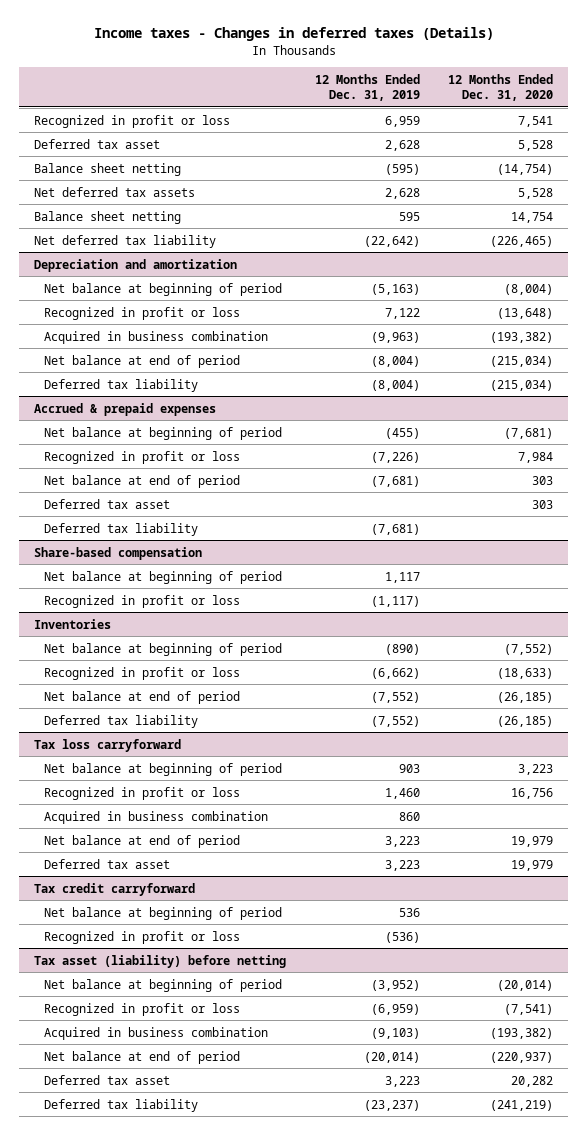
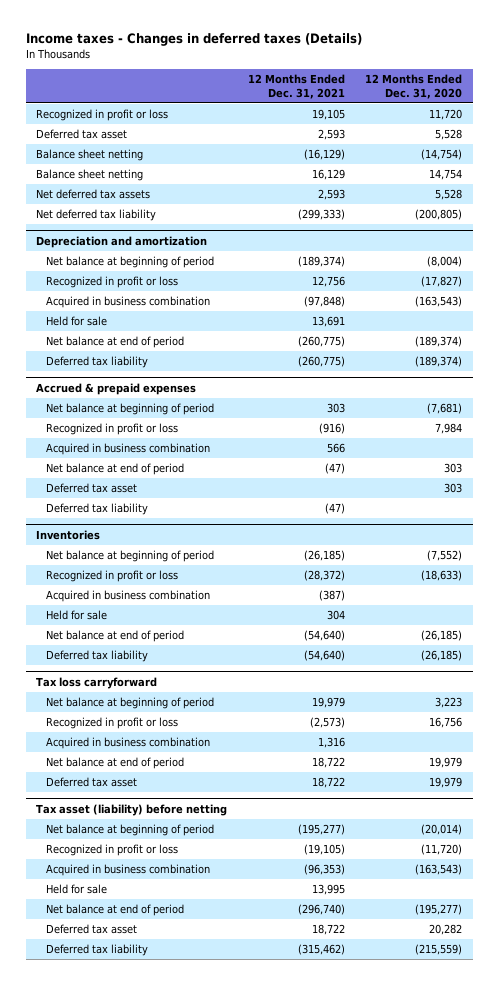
- | 12 Months Ended Dec. 31, 2019 | 12 Months Ended Dec. 31, 2020
+ | 12 Months Ended Dec. 31, 2021 | 12 Months Ended Dec. 31, 2020
- Recognized in profit or loss | 6,959 | 7,541
+ Recognized in profit or loss | 19,105 | 11,720
- Net deferred tax liability | (22,642) | (226,465)
moved down: Net deferred tax assets | 2,593 | 5,528
+ Net deferred tax liability | (299,333) | (200,805)
@ Depreciation and amortization
- Recognized in profit or loss | 7,122 | (13,648)
- Acquired in business combination | (9,963) | (193,382)
- Net balance at end of period | (8,004) | (215,034)
- Deferred tax liability | (8,004) | (215,034)
+ Recognized in profit or loss | 12,756 | (17,827)
+ Acquired in business combination | (97,848) | (163,543)
+ Held for sale | 13,691 |
+ Net balance at end of period | (260,775) | (189,374)
+ Deferred tax liability | (260,775) | (189,374)
@ Accrued & prepaid expenses
+ Acquired in business combination | 566 |
- Share-based compensation
- Net balance at beginning of period | 1,117 |
- Recognized in profit or loss | (1,117) |
@ Inventories
+ Acquired in business combination | (387) |
+ Held for sale | 304 |
- Tax credit carryforward
- Net balance at beginning of period | 536 |
- Recognized in profit or loss | (536) |
@ Tax asset (liability) before netting
- Recognized in profit or loss | (6,959) | (7,541)
- Acquired in business combination | (9,103) | (193,382)
- Net balance at end of period | (20,014) | (220,937)
+ Recognized in profit or loss | (19,105) | (11,720)
+ Acquired in business combination | (96,353) | (163,543)
+ Held for sale | 13,995 |
+ Net balance at end of period | (296,740) | (195,277)
- Deferred tax liability | (23,237) | (241,219)
+ Deferred tax liability | (315,462) | (215,559)

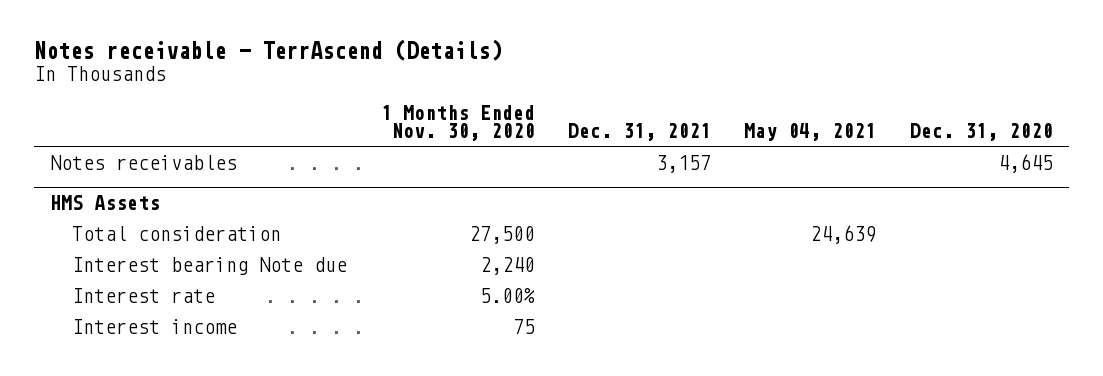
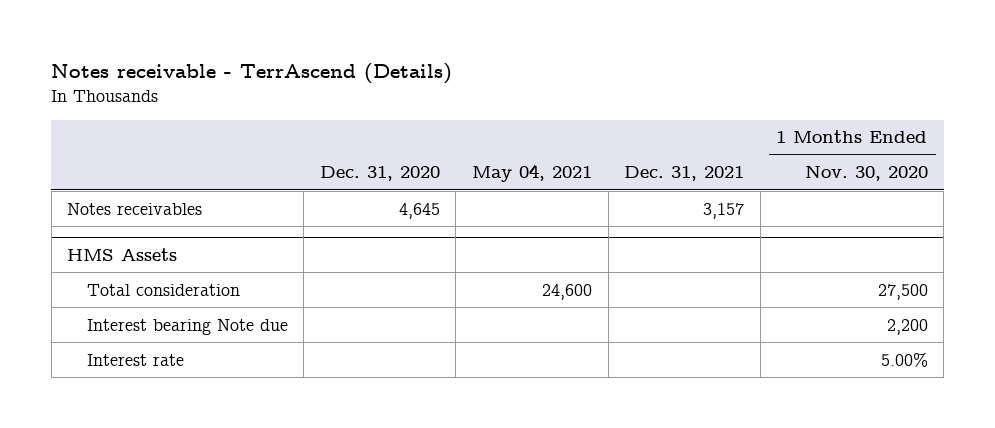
- | 1 Months Ended Nov. 30, 2020 | Dec. 31, 2021 | May 04, 2021 | Dec. 31, 2020
+ | Dec. 31, 2020 | May 04, 2021 | Dec. 31, 2021 | 1 Months Ended Nov. 30, 2020
@ HMS Assets
- Total consideration | 27,500 | | 24,639 |
- Interest bearing Note due | 2,240 | | |
+ Total consideration | | 24,600 | | 27,500
+ Interest bearing Note due | | | | 2,200
- Interest income | 75 | | |

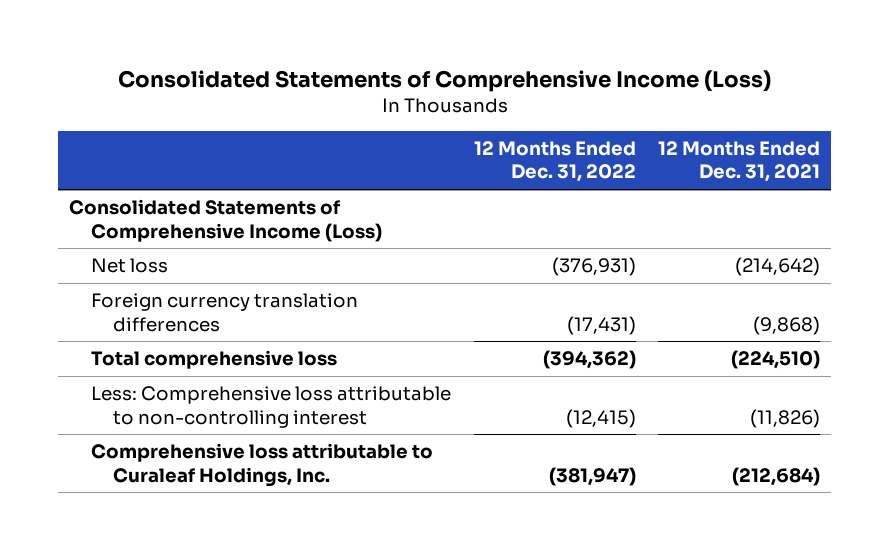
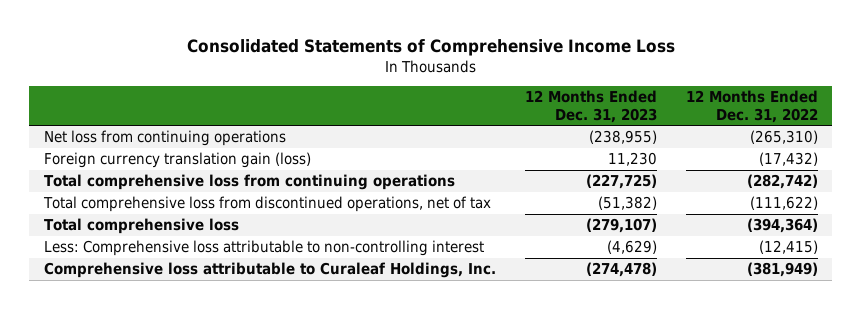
- Consolidated Statements of Comprehensive Income (Loss)
+ Consolidated Statements of Comprehensive Income Loss
- | 12 Months Ended Dec. 31, 2022 | 12 Months Ended Dec. 31, 2021
+ | 12 Months Ended Dec. 31, 2023 | 12 Months Ended Dec. 31, 2022
- Consolidated Statements of Comprehensive Income (Loss)
- Net loss | (376,931) | (214,642)
- Foreign currency translation differences | (17,431) | (9,868)
- Total comprehensive loss | (394,362) | (224,510)
+ Net loss from continuing operations | (238,955) | (265,310)
+ Foreign currency translation gain (loss) | 11,230 | (17,432)
+ Total comprehensive loss from continuing operations | (227,725) | (282,742)
+ Total comprehensive loss from discontinued operations, net of tax | (51,382) | (111,622)
+ Total comprehensive loss | (279,107) | (394,364)
- Comprehensive loss attributable to Curaleaf Holdings, Inc. | (381,947) | (212,684)
+ Comprehensive loss attributable to Curaleaf Holdings, Inc. | (274,478) | (381,949)

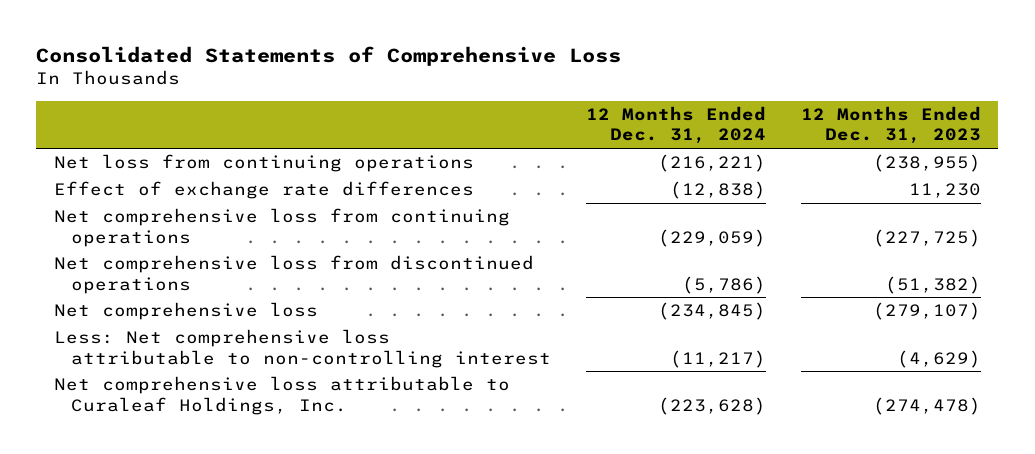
- Consolidated Statements of Comprehensive Income Loss
+ Consolidated Statements of Comprehensive Loss
- | 12 Months Ended Dec. 31, 2023 | 12 Months Ended Dec. 31, 2022
+ | 12 Months Ended Dec. 31, 2024 | 12 Months Ended Dec. 31, 2023
- Foreign currency translation gain (loss) | 11,230 | (17,432)
- Total comprehensive loss from continuing operations | (227,725) | (282,742)
- Total comprehensive loss from discontinued operations, net of tax | (51,382) | (111,622)
- Total comprehensive loss | (279,107) | (394,364)
- Less: Comprehensive loss attributable to non-controlling interest | (4,629) | (12,415)
- Comprehensive loss attributable to Curaleaf Holdings, Inc. | (274,478) | (381,949)
+ Effect of exchange rate differences | (12,838) | 11,230
+ Net comprehensive loss from continuing operations | (229,059) | (227,725)
+ Net comprehensive loss from discontinued operations | (5,786) | (51,382)
+ Net comprehensive loss | (234,845) | (279,107)
+ Less: Net comprehensive loss attributable to non-controlling interest | (11,217) | (4,629)
+ Net comprehensive loss attributable to Curaleaf Holdings, Inc. | (223,628) | (274,478)

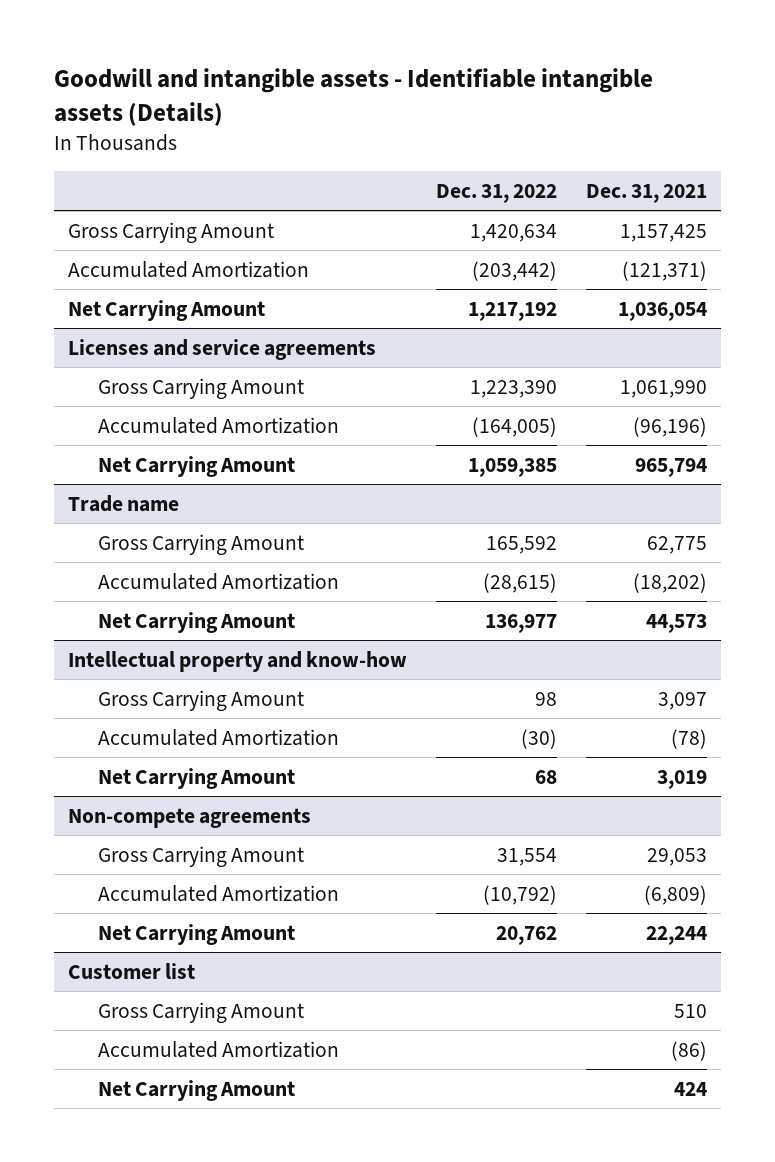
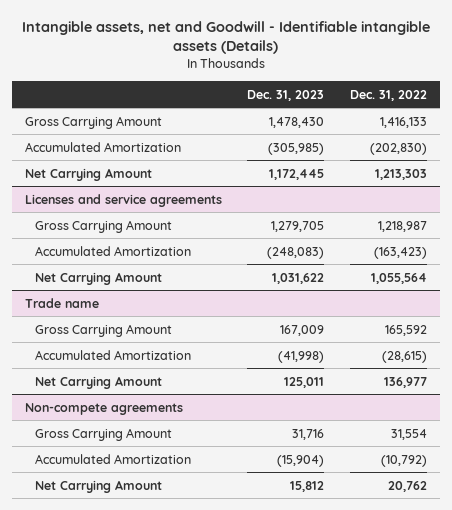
- Goodwill and intangible assets - Identifiable intangible assets (Details)
+ Intangible assets, net and Goodwill - Identifiable intangible assets (Details)
- | Dec. 31, 2022 | Dec. 31, 2021
+ | Dec. 31, 2023 | Dec. 31, 2022
- Gross Carrying Amount | 1,420,634 | 1,157,425
- Accumulated Amortization | (203,442) | (121,371)
- Net Carrying Amount | 1,217,192 | 1,036,054
+ Gross Carrying Amount | 1,478,430 | 1,416,133
+ Accumulated Amortization | (305,985) | (202,830)
+ Net Carrying Amount | 1,172,445 | 1,213,303
@ Licenses and service agreements
- Gross Carrying Amount | 1,223,390 | 1,061,990
- Accumulated Amortization | (164,005) | (96,196)
- Net Carrying Amount | 1,059,385 | 965,794
+ Gross Carrying Amount | 1,279,705 | 1,218,987
+ Accumulated Amortization | (248,083) | (163,423)
+ Net Carrying Amount | 1,031,622 | 1,055,564
- Intellectual property and know-how
- Gross Carrying Amount | 98 | 3,097
- Accumulated Amortization | (30) | (78)
- Net Carrying Amount | 68 | 3,019
- Customer list
- Gross Carrying Amount | | 510
- Accumulated Amortization | | (86)
- Net Carrying Amount | | 424

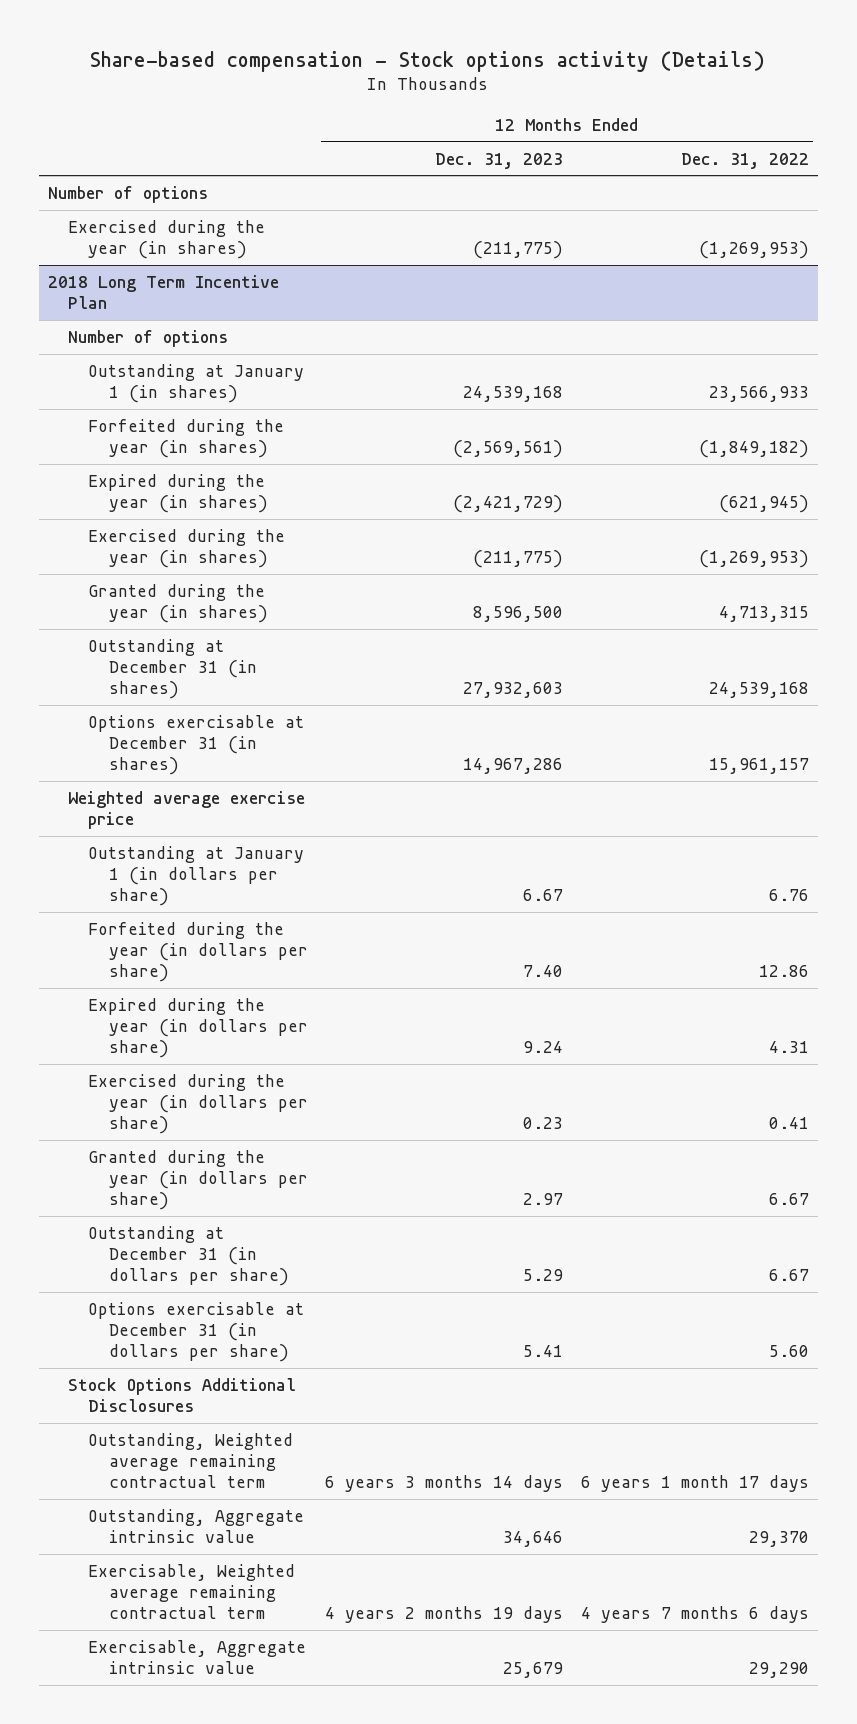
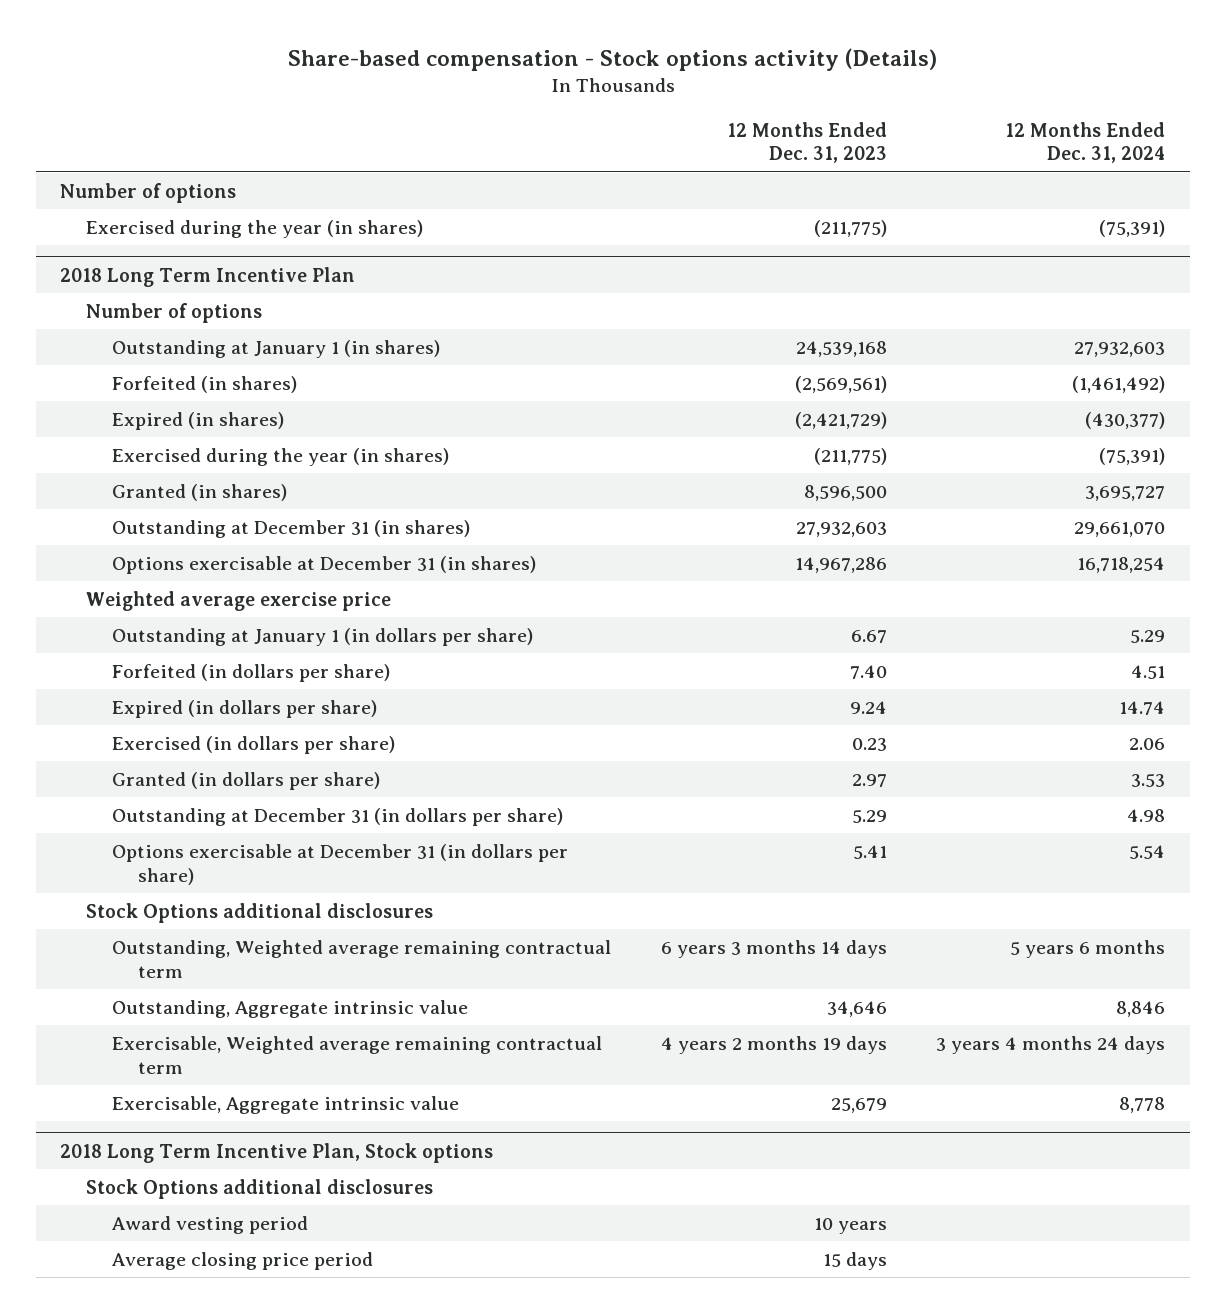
- | 12 Months Ended Dec. 31, 2023 | 12 Months Ended Dec. 31, 2022
+ | 12 Months Ended Dec. 31, 2023 | 12 Months Ended Dec. 31, 2024
@ 2018 Long Term Incentive Plan
- Forfeited during the year (in shares) | (2,569,561) | (1,849,182)
- Expired during the year (in shares) | (2,421,729) | (621,945)
+ Forfeited (in shares) | (2,569,561) | (1,461,492)
+ Expired (in shares) | (2,421,729) | (430,377)
- Granted during the year (in shares) | 8,596,500 | 4,713,315
+ Granted (in shares) | 8,596,500 | 3,695,727
- Forfeited during the year (in dollars per share) | 7.40 | 12.86
- Expired during the year (in dollars per share) | 9.24 | 4.31
- Exercised during the year (in dollars per share) | 0.23 | 0.41
- Granted during the year (in dollars per share) | 2.97 | 6.67
+ Forfeited (in dollars per share) | 7.40 | 4.51
+ Expired (in dollars per share) | 9.24 | 14.74
+ Exercised (in dollars per share) | 0.23 | 2.06
+ Granted (in dollars per share) | 2.97 | 3.53
- Stock Options Additional Disclosures
+ Stock Options additional disclosures
+ 2018 Long Term Incentive Plan, Stock options
+ Stock Options additional disclosures
+ Award vesting period | 10 years |
+ Average closing price period | 15 days |

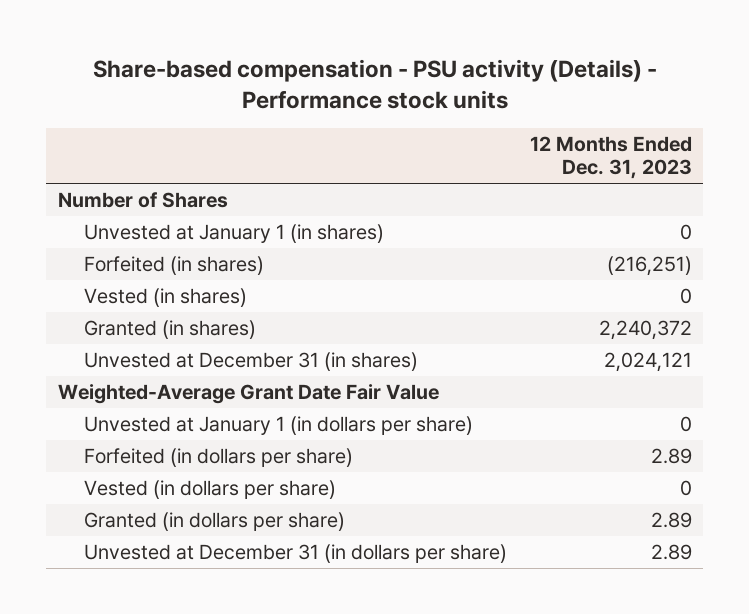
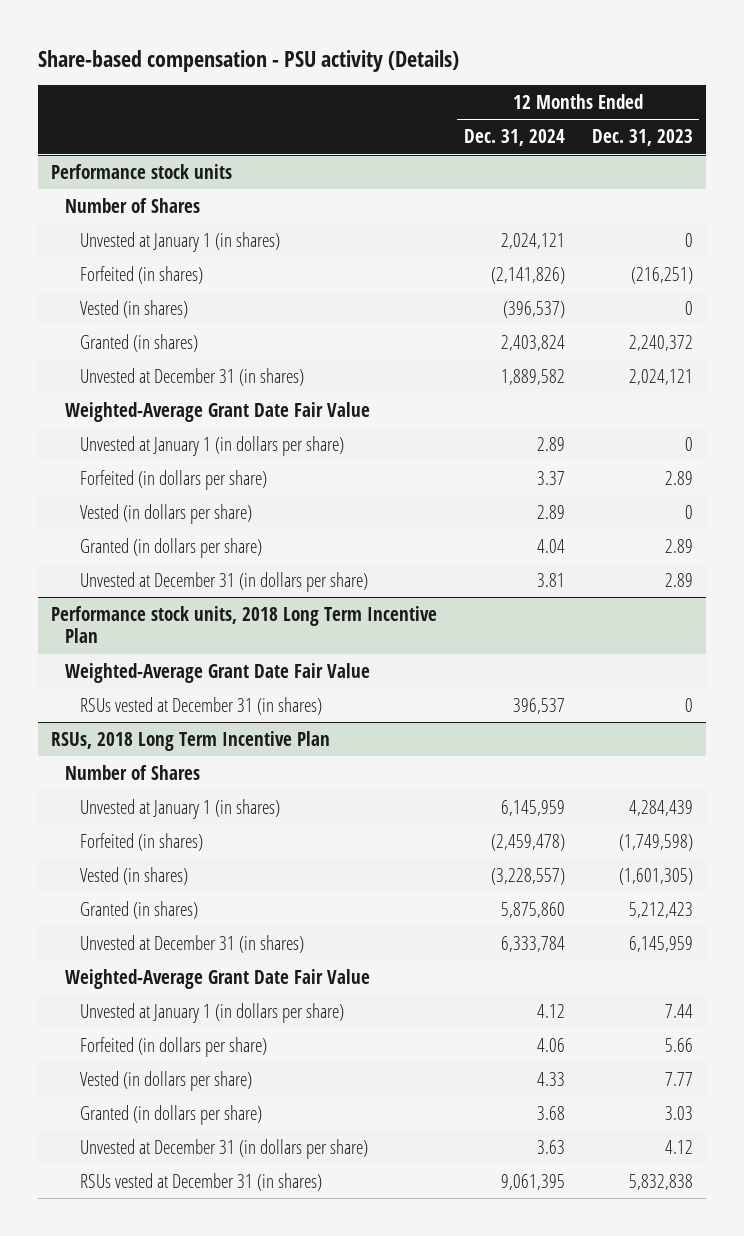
- Share-based compensation - PSU activity (Details) - Performance stock units
+ Share-based compensation - PSU activity (Details)
- | 12 Months Ended Dec. 31, 2023
+ | 12 Months Ended Dec. 31, 2024 | 12 Months Ended Dec. 31, 2023
+ Performance stock units
+ Performance stock units, 2018 Long Term Incentive Plan
+ Weighted-Average Grant Date Fair Value
+ RSUs vested at December 31 (in shares) | 396,537 | 0
+ RSUs, 2018 Long Term Incentive Plan
+ Number of Shares
+ Unvested at January 1 (in shares) | 6,145,959 | 4,284,439
+ Forfeited (in shares) | (2,459,478) | (1,749,598)
+ Vested (in shares) | (3,228,557) | (1,601,305)
+ Granted (in shares) | 5,875,860 | 5,212,423
+ Unvested at December 31 (in shares) | 6,333,784 | 6,145,959
+ Weighted-Average Grant Date Fair Value
+ Unvested at January 1 (in dollars per share) | 4.12 | 7.44
+ Forfeited (in dollars per share) | 4.06 | 5.66
+ Vested (in dollars per share) | 4.33 | 7.77
+ Granted (in dollars per share) | 3.68 | 3.03
+ Unvested at December 31 (in dollars per share) | 3.63 | 4.12
+ RSUs vested at December 31 (in shares) | 9,061,395 | 5,832,838

